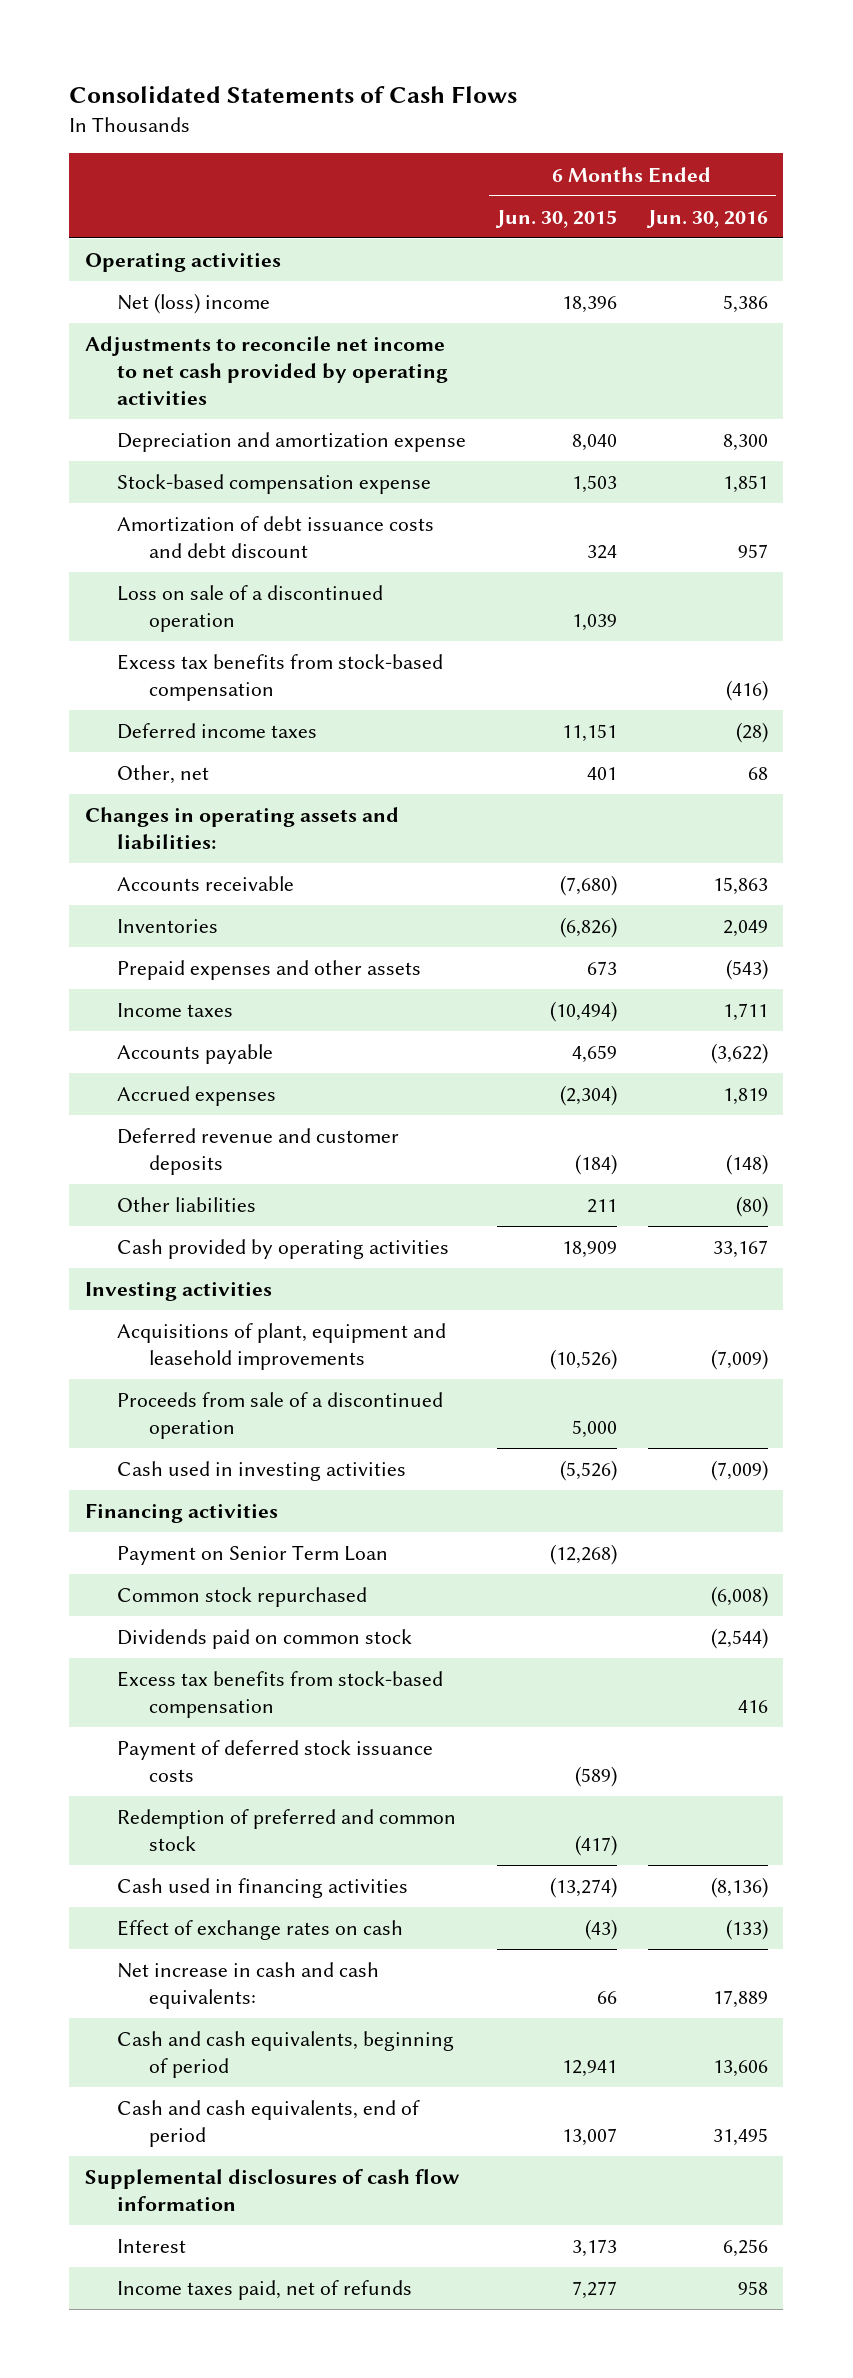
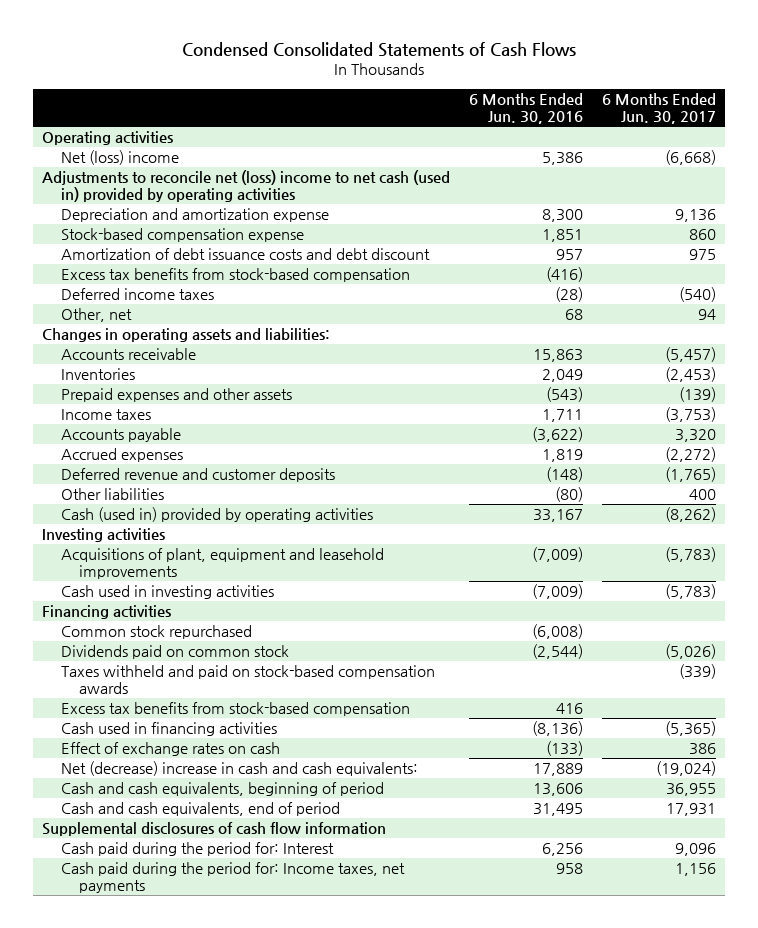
- Consolidated Statements of Cash Flows
+ Condensed Consolidated Statements of Cash Flows
- | 6 Months Ended Jun. 30, 2015 | 6 Months Ended Jun. 30, 2016
+ | 6 Months Ended Jun. 30, 2016 | 6 Months Ended Jun. 30, 2017
- Adjustments to reconcile net income to net cash provided by operating activities
+ Adjustments to reconcile net (loss) income to net cash (used in) provided by operating activities
- Loss on sale of a discontinued operation | 1,039 |
- Cash provided by operating activities | 18,909 | 33,167
+ Cash (used in) provided by operating activities | 33,167 | (8,262)
- Proceeds from sale of a discontinued operation | 5,000 |
- Payment on Senior Term Loan | (12,268) |
+ Taxes withheld and paid on stock-based compensation awards | | (339)
- Payment of deferred stock issuance costs | (589) |
- Redemption of preferred and common stock | (417) |
- Net increase in cash and cash equivalents: | 66 | 17,889
+ Net (decrease) increase in cash and cash equivalents: | 17,889 | (19,024)
- Interest | 3,173 | 6,256
- Income taxes paid, net of refunds | 7,277 | 958
+ Cash paid during the period for: Interest | 6,256 | 9,096
+ Cash paid during the period for: Income taxes, net payments | 958 | 1,156

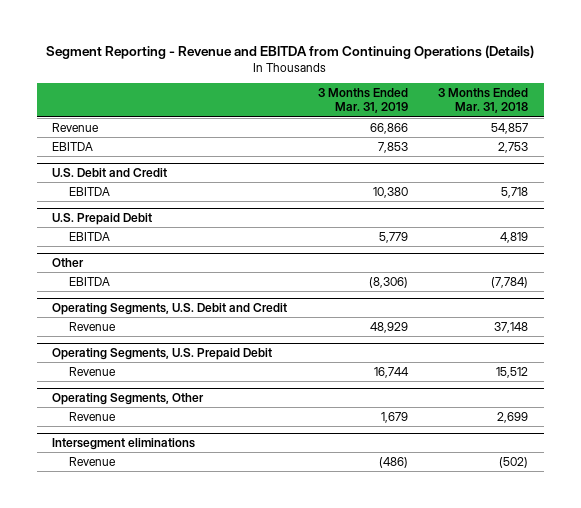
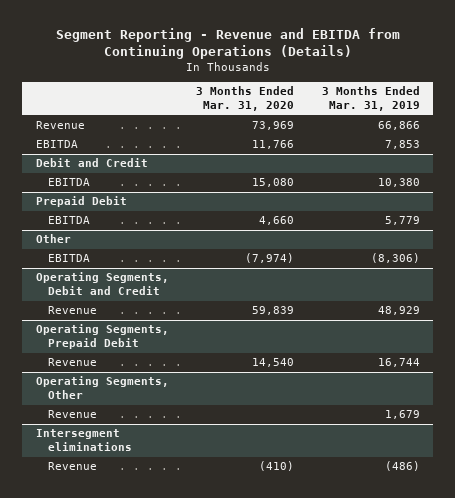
- | 3 Months Ended Mar. 31, 2019 | 3 Months Ended Mar. 31, 2018
+ | 3 Months Ended Mar. 31, 2020 | 3 Months Ended Mar. 31, 2019
- U.S. Debit and Credit
+ Debit and Credit
- U.S. Prepaid Debit
+ Prepaid Debit
- Operating Segments, U.S. Debit and Credit
+ Operating Segments, Debit and Credit
- Operating Segments, U.S. Prepaid Debit
+ Operating Segments, Prepaid Debit

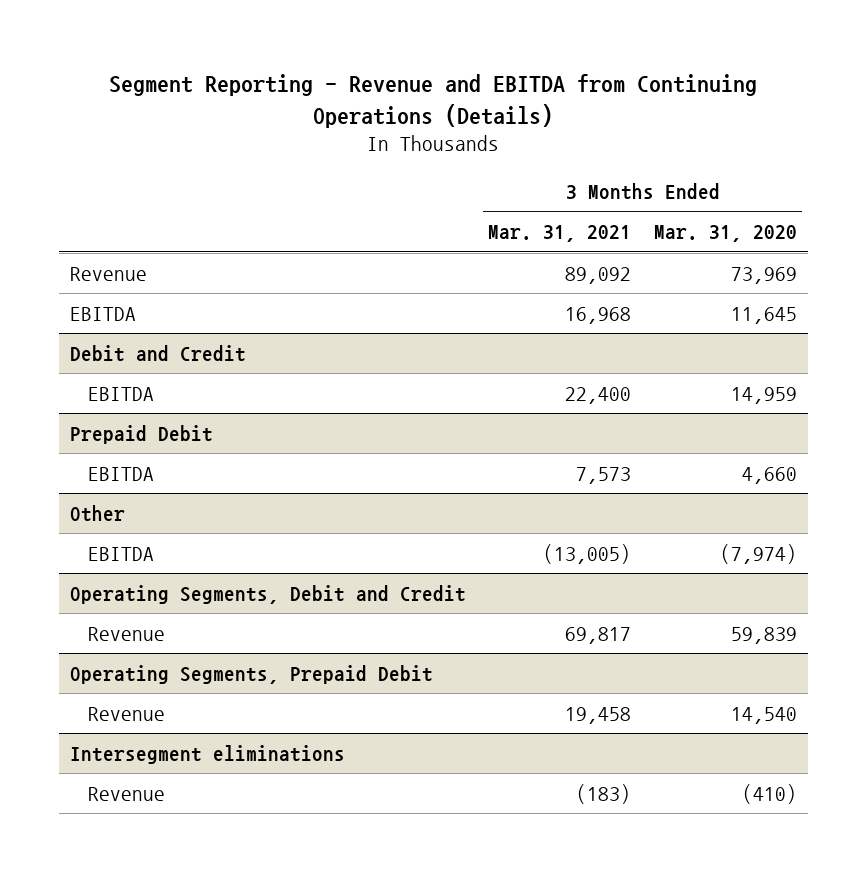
- | 3 Months Ended Mar. 31, 2020 | 3 Months Ended Mar. 31, 2019
+ | 3 Months Ended Mar. 31, 2021 | 3 Months Ended Mar. 31, 2020
- EBITDA | 11,766 | 7,853
+ EBITDA | 16,968 | 11,645
@ Debit and Credit
- EBITDA | 15,080 | 10,380
+ EBITDA | 22,400 | 14,959
- Operating Segments, Other
- Revenue | | 1,679

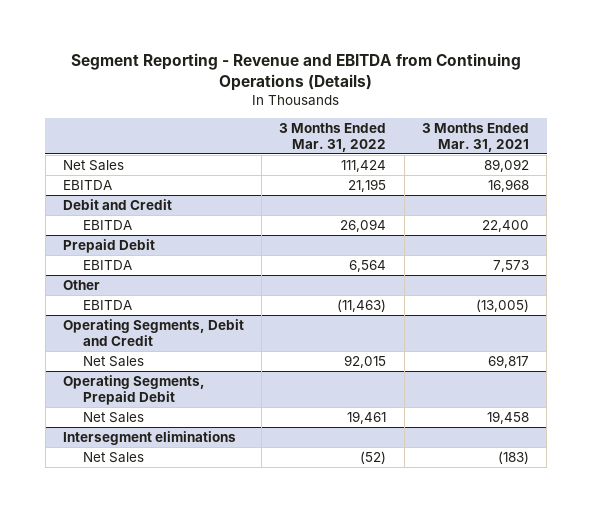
- | 3 Months Ended Mar. 31, 2021 | 3 Months Ended Mar. 31, 2020
+ | 3 Months Ended Mar. 31, 2022 | 3 Months Ended Mar. 31, 2021
- Revenue | 89,092 | 73,969
+ Net Sales | 111,424 | 89,092
@ Operating Segments, Debit and Credit
- Revenue | 69,817 | 59,839
+ Net Sales | 92,015 | 69,817
@ Operating Segments, Prepaid Debit
- Revenue | 19,458 | 14,540
+ Net Sales | 19,461 | 19,458
@ Intersegment eliminations
- Revenue | (183) | (410)
+ Net Sales | (52) | (183)

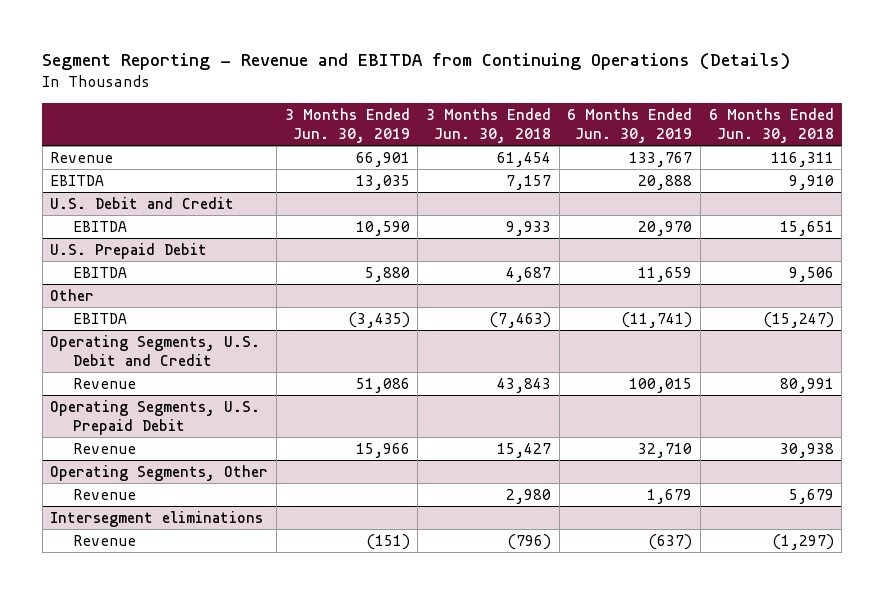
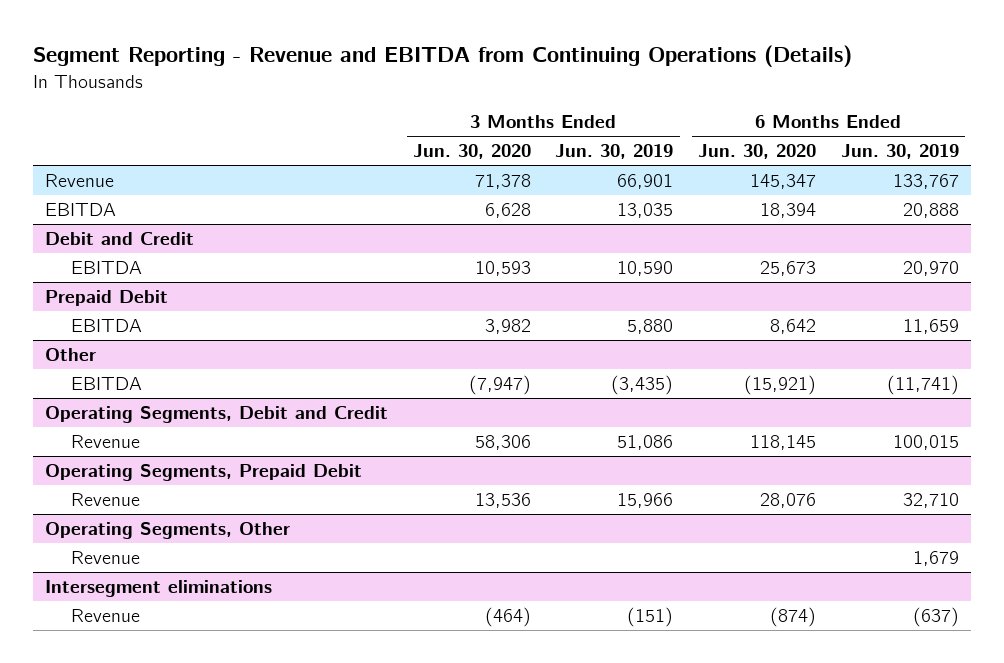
- | 3 Months Ended Jun. 30, 2019 | 3 Months Ended Jun. 30, 2018 | 6 Months Ended Jun. 30, 2019 | 6 Months Ended Jun. 30, 2018
+ | 3 Months Ended Jun. 30, 2020 | 3 Months Ended Jun. 30, 2019 | 6 Months Ended Jun. 30, 2020 | 6 Months Ended Jun. 30, 2019
- U.S. Debit and Credit
+ Debit and Credit
- U.S. Prepaid Debit
+ Prepaid Debit
- Operating Segments, U.S. Debit and Credit
+ Operating Segments, Debit and Credit
- Operating Segments, U.S. Prepaid Debit
+ Operating Segments, Prepaid Debit

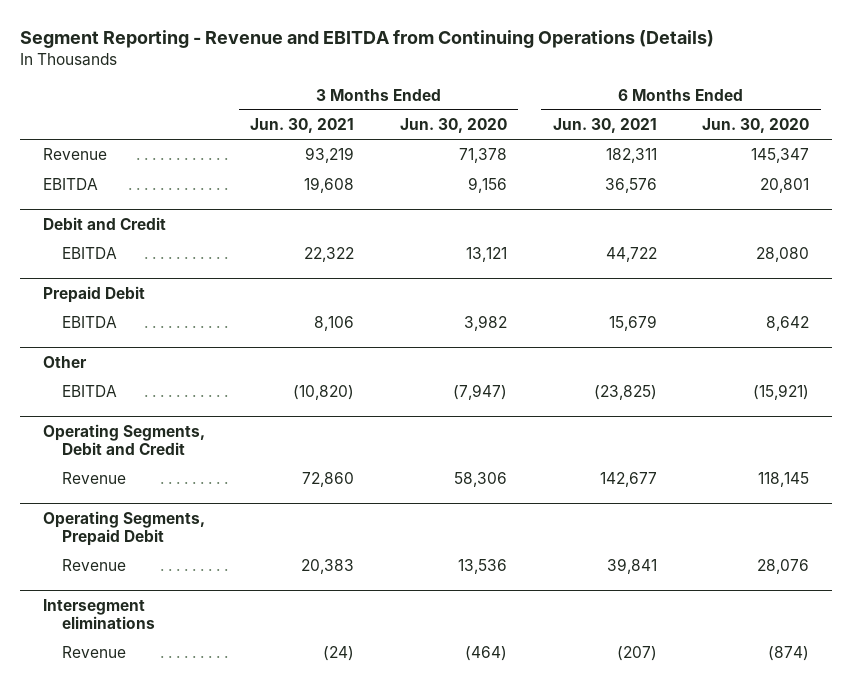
- | 3 Months Ended Jun. 30, 2020 | 3 Months Ended Jun. 30, 2019 | 6 Months Ended Jun. 30, 2020 | 6 Months Ended Jun. 30, 2019
+ | 3 Months Ended Jun. 30, 2021 | 3 Months Ended Jun. 30, 2020 | 6 Months Ended Jun. 30, 2021 | 6 Months Ended Jun. 30, 2020
- EBITDA | 6,628 | 13,035 | 18,394 | 20,888
+ EBITDA | 19,608 | 9,156 | 36,576 | 20,801
@ Debit and Credit
- EBITDA | 10,593 | 10,590 | 25,673 | 20,970
+ EBITDA | 22,322 | 13,121 | 44,722 | 28,080
- Operating Segments, Other
- Revenue | | | | 1,679

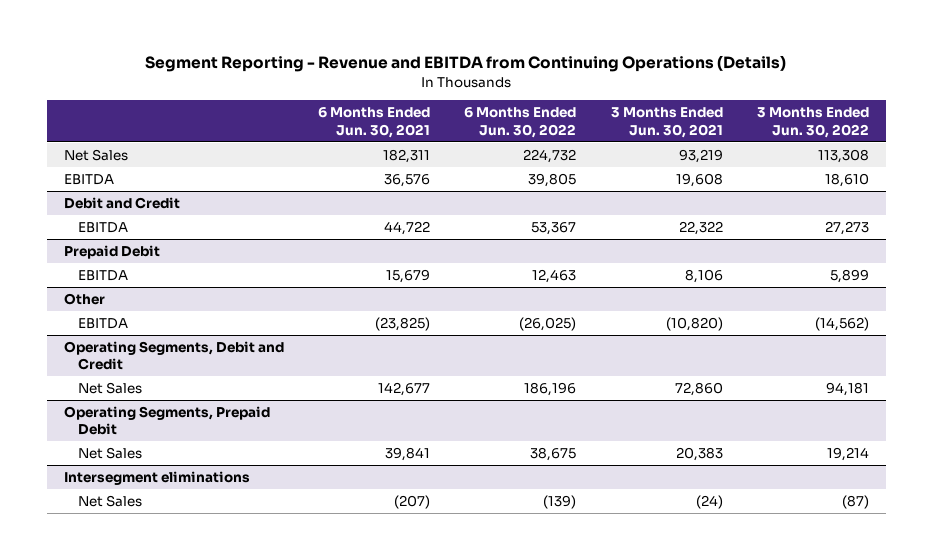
- | 3 Months Ended Jun. 30, 2021 | 3 Months Ended Jun. 30, 2020 | 6 Months Ended Jun. 30, 2021 | 6 Months Ended Jun. 30, 2020
+ | 6 Months Ended Jun. 30, 2021 | 6 Months Ended Jun. 30, 2022 | 3 Months Ended Jun. 30, 2021 | 3 Months Ended Jun. 30, 2022
- Revenue | 93,219 | 71,378 | 182,311 | 145,347
+ Net Sales | 182,311 | 224,732 | 93,219 | 113,308
@ Operating Segments, Debit and Credit
- Revenue | 72,860 | 58,306 | 142,677 | 118,145
+ Net Sales | 142,677 | 186,196 | 72,860 | 94,181
@ Operating Segments, Prepaid Debit
- Revenue | 20,383 | 13,536 | 39,841 | 28,076
+ Net Sales | 39,841 | 38,675 | 20,383 | 19,214
@ Intersegment eliminations
- Revenue | (24) | (464) | (207) | (874)
+ Net Sales | (207) | (139) | (24) | (87)

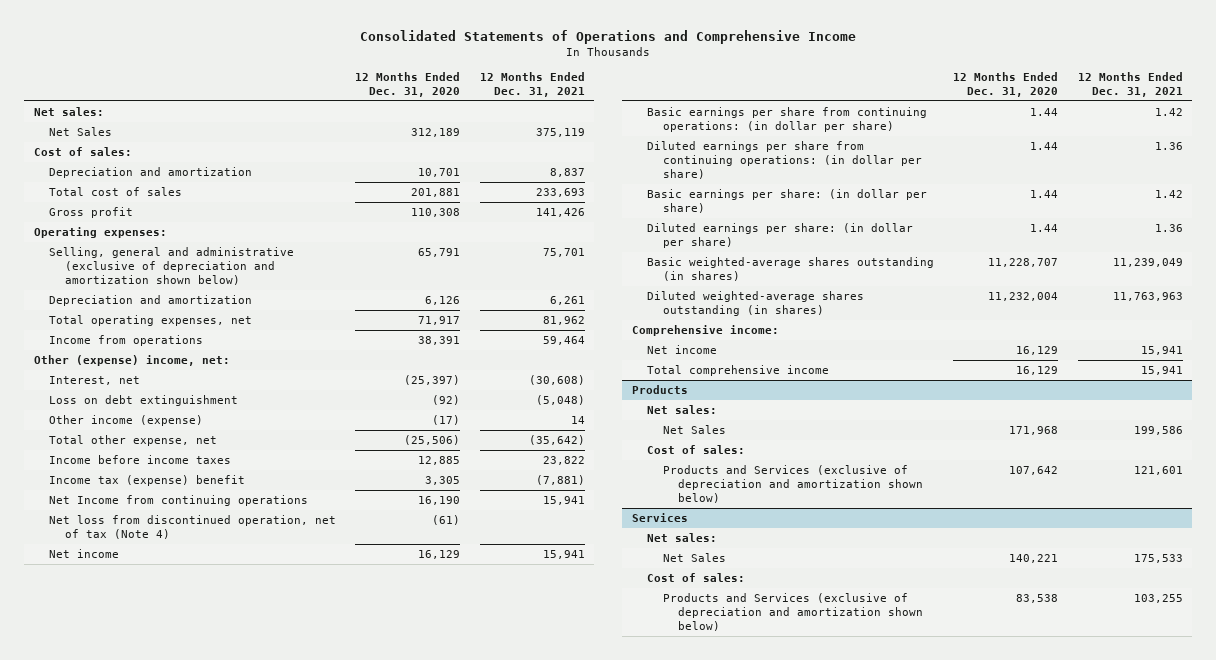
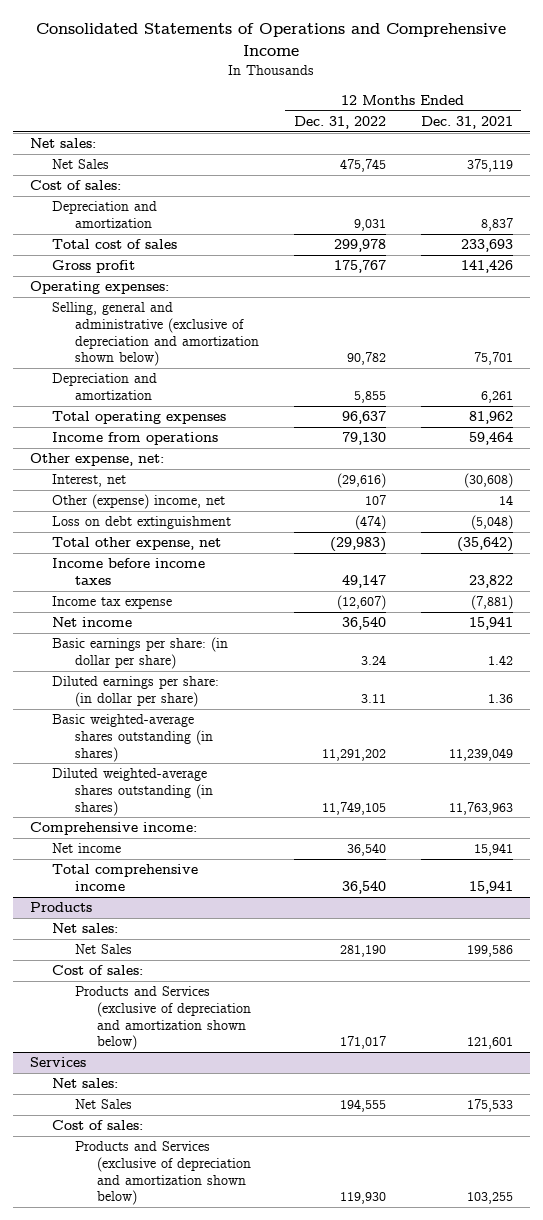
- | 12 Months Ended Dec. 31, 2020 | 12 Months Ended Dec. 31, 2021
+ | 12 Months Ended Dec. 31, 2022 | 12 Months Ended Dec. 31, 2021
- Total operating expenses, net | 71,917 | 81,962
+ Total operating expenses | 96,637 | 81,962
- Other (expense) income, net:
+ Other expense, net:
+ Other (expense) income, net | 107 | 14
- Other income (expense) | (17) | 14
- Income tax (expense) benefit | 3,305 | (7,881)
- Net Income from continuing operations | 16,190 | 15,941
- Net loss from discontinued operation, net of tax (Note 4) | (61) |
+ Income tax expense | (12,607) | (7,881)
- Basic earnings per share from continuing operations: (in dollar per share) | 1.44 | 1.42
- Diluted earnings per share from continuing operations: (in dollar per share) | 1.44 | 1.36

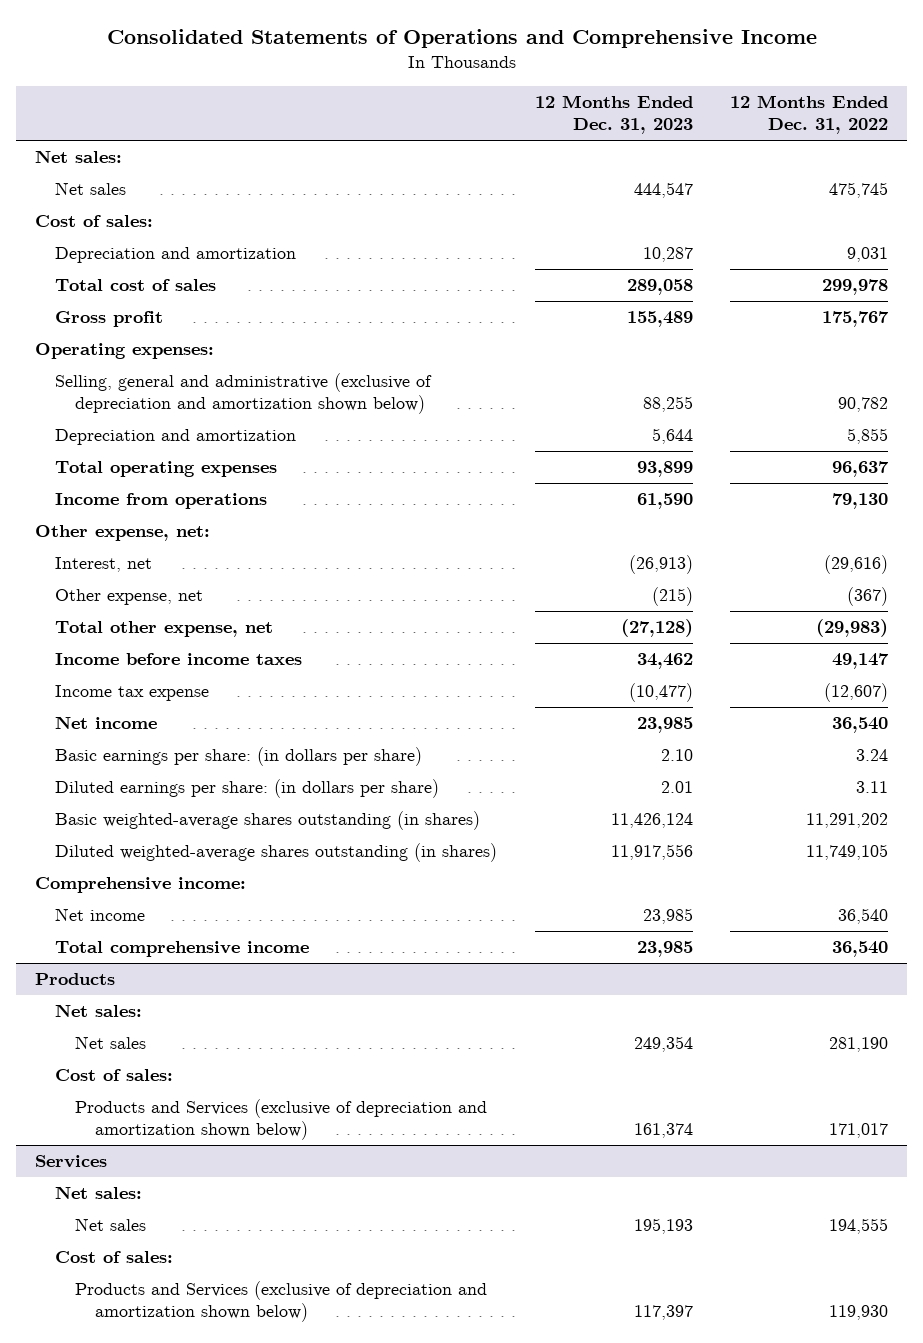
- | 12 Months Ended Dec. 31, 2022 | 12 Months Ended Dec. 31, 2021
+ | 12 Months Ended Dec. 31, 2023 | 12 Months Ended Dec. 31, 2022
- Net Sales | 475,745 | 375,119
+ Net sales | 444,547 | 475,745
- Other (expense) income, net | 107 | 14
- Loss on debt extinguishment | (474) | (5,048)
+ Other expense, net | (215) | (367)
- Basic earnings per share: (in dollar per share) | 3.24 | 1.42
- Diluted earnings per share: (in dollar per share) | 3.11 | 1.36
+ Basic earnings per share: (in dollars per share) | 2.10 | 3.24
+ Diluted earnings per share: (in dollars per share) | 2.01 | 3.11
@ Products
- Net Sales | 281,190 | 199,586
+ Net sales | 249,354 | 281,190
@ Services
- Net Sales | 194,555 | 175,533
+ Net sales | 195,193 | 194,555

